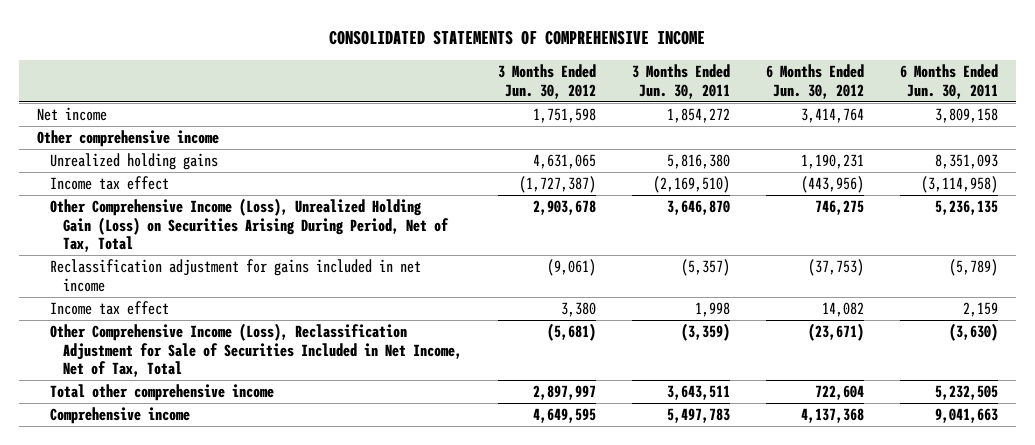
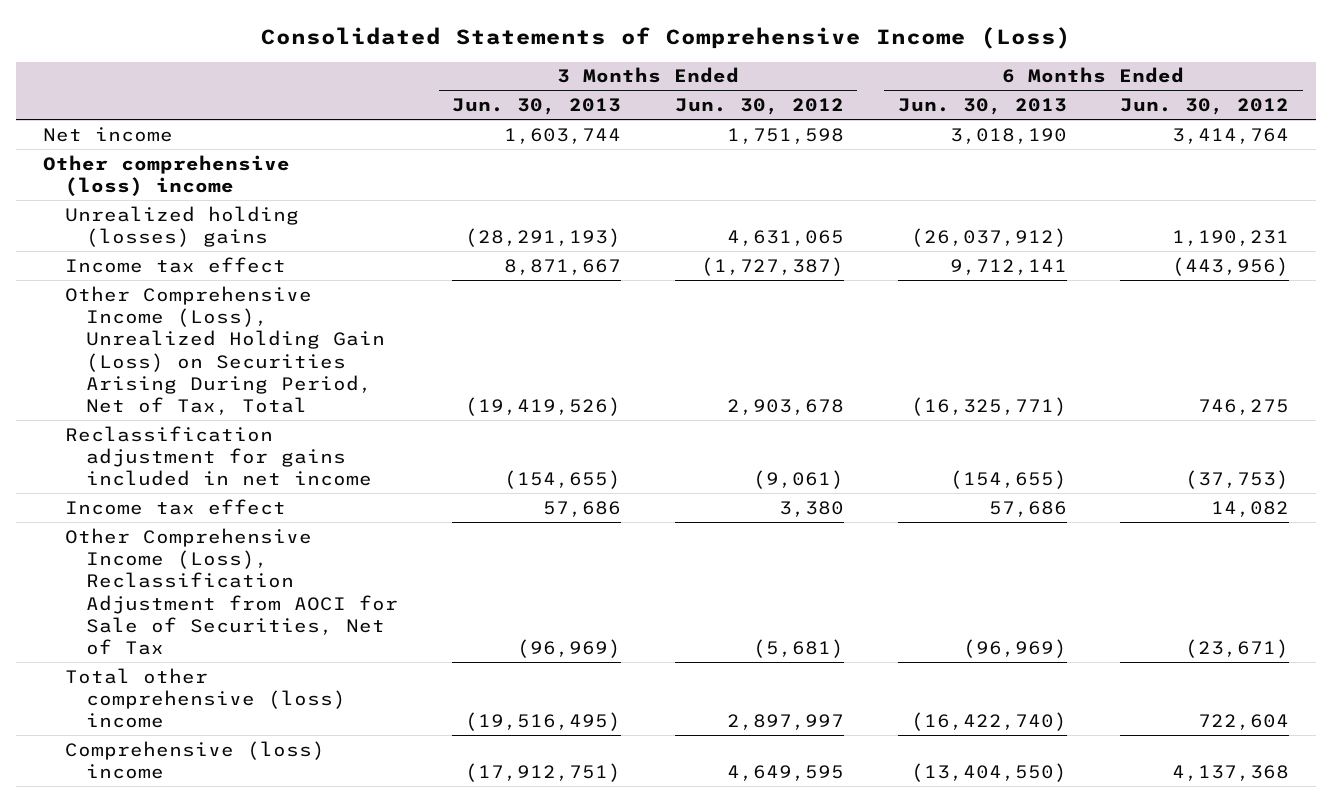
- CONSOLIDATED STATEMENTS OF COMPREHENSIVE INCOME
+ Consolidated Statements of Comprehensive Income (Loss)
- | 3 Months Ended Jun. 30, 2012 | 3 Months Ended Jun. 30, 2011 | 6 Months Ended Jun. 30, 2012 | 6 Months Ended Jun. 30, 2011
+ | 3 Months Ended Jun. 30, 2013 | 3 Months Ended Jun. 30, 2012 | 6 Months Ended Jun. 30, 2013 | 6 Months Ended Jun. 30, 2012
- Other comprehensive income
- Unrealized holding gains | 4,631,065 | 5,816,380 | 1,190,231 | 8,351,093
+ Other comprehensive (loss) income
+ Unrealized holding (losses) gains | (28,291,193) | 4,631,065 | (26,037,912) | 1,190,231
- Other Comprehensive Income (Loss), Reclassification Adjustment for Sale of Securities Included in Net Income, Net of Tax, Total | (5,681) | (3,359) | (23,671) | (3,630)
- Total other comprehensive income | 2,897,997 | 3,643,511 | 722,604 | 5,232,505
- Comprehensive income | 4,649,595 | 5,497,783 | 4,137,368 | 9,041,663
+ Other Comprehensive Income (Loss), Reclassification Adjustment from AOCI for Sale of Securities, Net of Tax | (96,969) | (5,681) | (96,969) | (23,671)
+ Total other comprehensive (loss) income | (19,516,495) | 2,897,997 | (16,422,740) | 722,604
+ Comprehensive (loss) income | (17,912,751) | 4,649,595 | (13,404,550) | 4,137,368

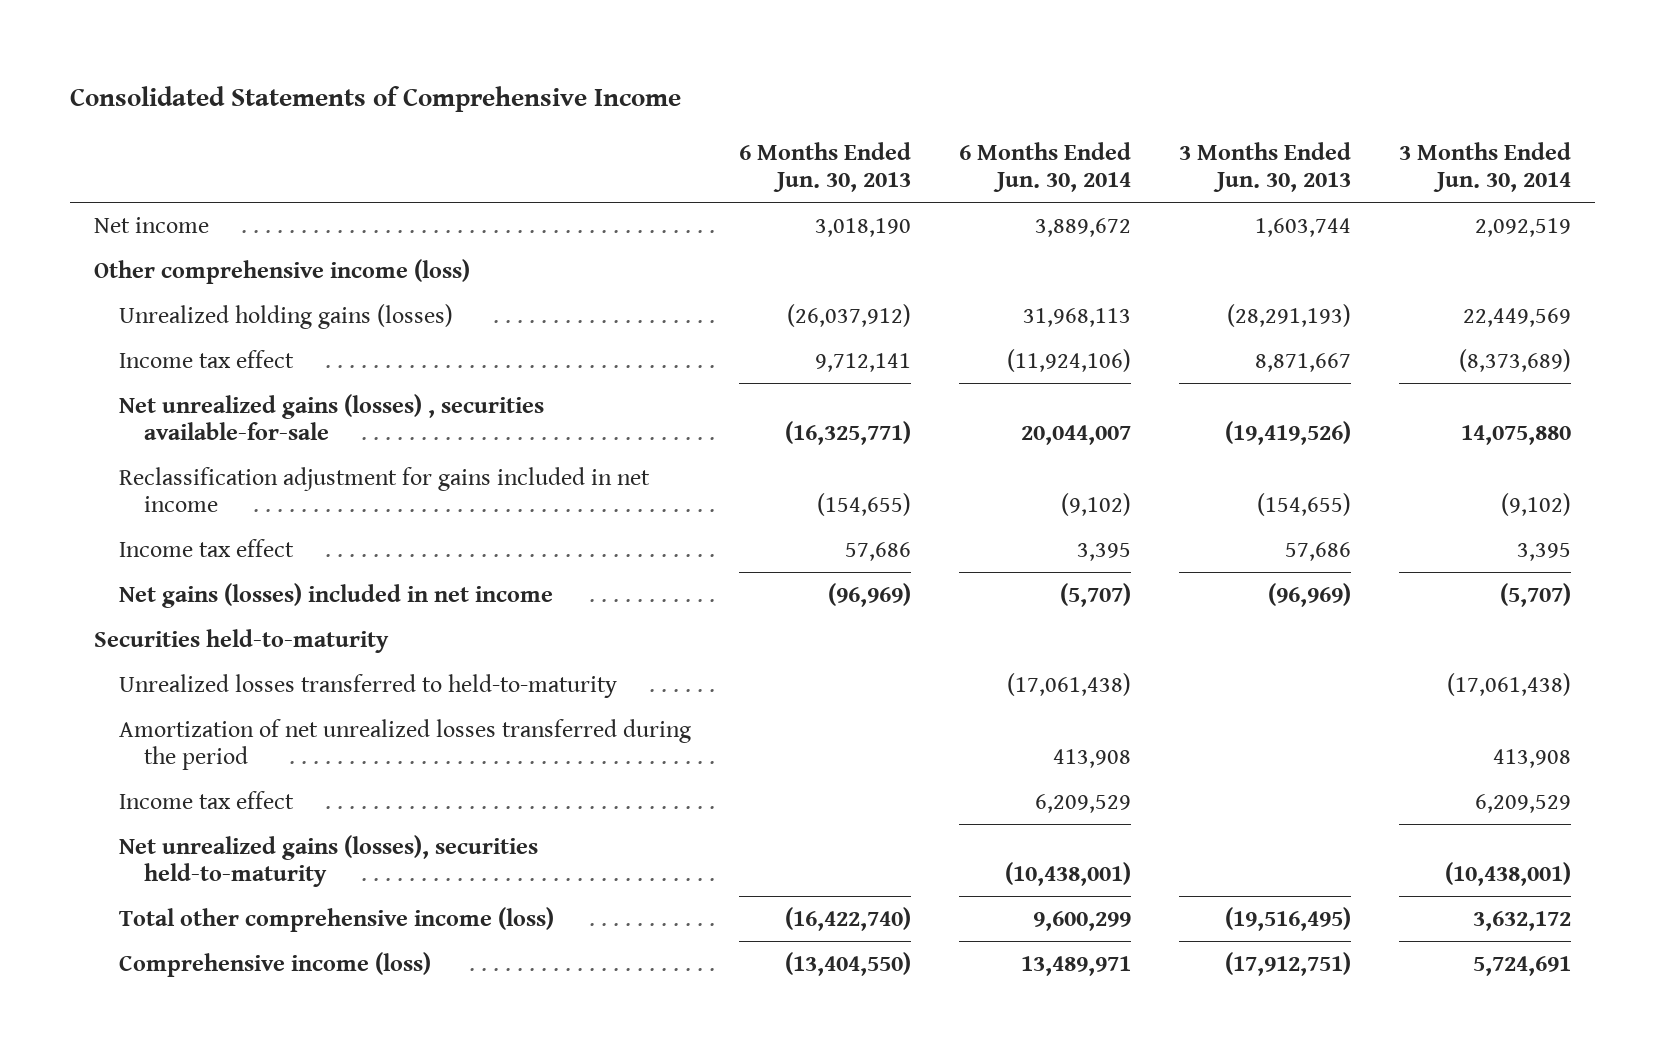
- Consolidated Statements of Comprehensive Income (Loss)
+ Consolidated Statements of Comprehensive Income
- | 3 Months Ended Jun. 30, 2013 | 3 Months Ended Jun. 30, 2012 | 6 Months Ended Jun. 30, 2013 | 6 Months Ended Jun. 30, 2012
+ | 6 Months Ended Jun. 30, 2013 | 6 Months Ended Jun. 30, 2014 | 3 Months Ended Jun. 30, 2013 | 3 Months Ended Jun. 30, 2014
- Other comprehensive (loss) income
- Unrealized holding (losses) gains | (28,291,193) | 4,631,065 | (26,037,912) | 1,190,231
+ Other comprehensive income (loss)
+ Unrealized holding gains (losses) | (26,037,912) | 31,968,113 | (28,291,193) | 22,449,569
- Other Comprehensive Income (Loss), Unrealized Holding Gain (Loss) on Securities Arising During Period, Net of Tax, Total | (19,419,526) | 2,903,678 | (16,325,771) | 746,275
+ Net unrealized gains (losses) , securities available-for-sale | (16,325,771) | 20,044,007 | (19,419,526) | 14,075,880
- Other Comprehensive Income (Loss), Reclassification Adjustment from AOCI for Sale of Securities, Net of Tax | (96,969) | (5,681) | (96,969) | (23,671)
- Total other comprehensive (loss) income | (19,516,495) | 2,897,997 | (16,422,740) | 722,604
- Comprehensive (loss) income | (17,912,751) | 4,649,595 | (13,404,550) | 4,137,368
+ Net gains (losses) included in net income | (96,969) | (5,707) | (96,969) | (5,707)
+ Securities held-to-maturity
+ Unrealized losses transferred to held-to-maturity | | (17,061,438) | | (17,061,438)
+ Amortization of net unrealized losses transferred during the period | | 413,908 | | 413,908
+ Income tax effect | | 6,209,529 | | 6,209,529
+ Net unrealized gains (losses), securities held-to-maturity | | (10,438,001) | | (10,438,001)
+ Total other comprehensive income (loss) | (16,422,740) | 9,600,299 | (19,516,495) | 3,632,172
+ Comprehensive income (loss) | (13,404,550) | 13,489,971 | (17,912,751) | 5,724,691

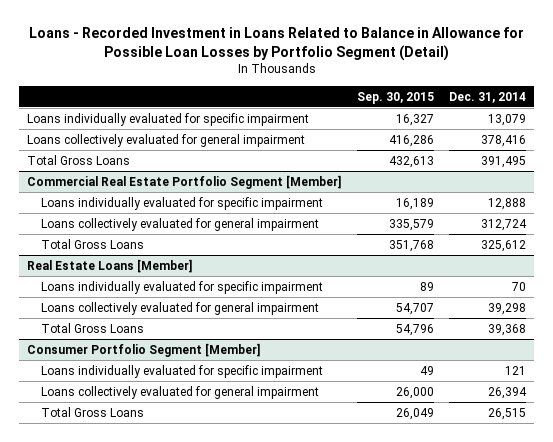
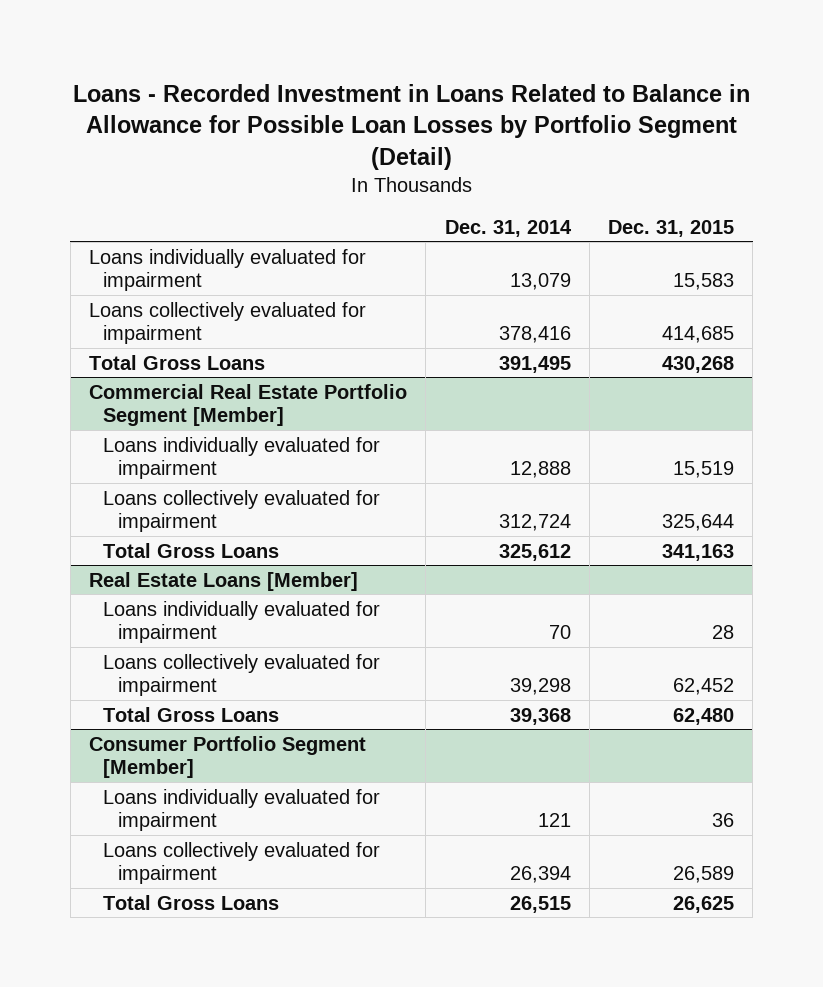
- | Sep. 30, 2015 | Dec. 31, 2014
+ | Dec. 31, 2014 | Dec. 31, 2015
- Loans individually evaluated for specific impairment | 16,327 | 13,079
- Loans collectively evaluated for general impairment | 416,286 | 378,416
+ Loans individually evaluated for impairment | 13,079 | 15,583
+ Loans collectively evaluated for impairment | 378,416 | 414,685
@ Commercial Real Estate Portfolio Segment [Member]
- Loans individually evaluated for specific impairment | 16,189 | 12,888
- Loans collectively evaluated for general impairment | 335,579 | 312,724
+ Loans individually evaluated for impairment | 12,888 | 15,519
+ Loans collectively evaluated for impairment | 312,724 | 325,644
@ Real Estate Loans [Member]
- Loans individually evaluated for specific impairment | 89 | 70
- Loans collectively evaluated for general impairment | 54,707 | 39,298
+ Loans individually evaluated for impairment | 70 | 28
+ Loans collectively evaluated for impairment | 39,298 | 62,452
@ Consumer Portfolio Segment [Member]
- Loans individually evaluated for specific impairment | 49 | 121
- Loans collectively evaluated for general impairment | 26,000 | 26,394
+ Loans individually evaluated for impairment | 121 | 36
+ Loans collectively evaluated for impairment | 26,394 | 26,589

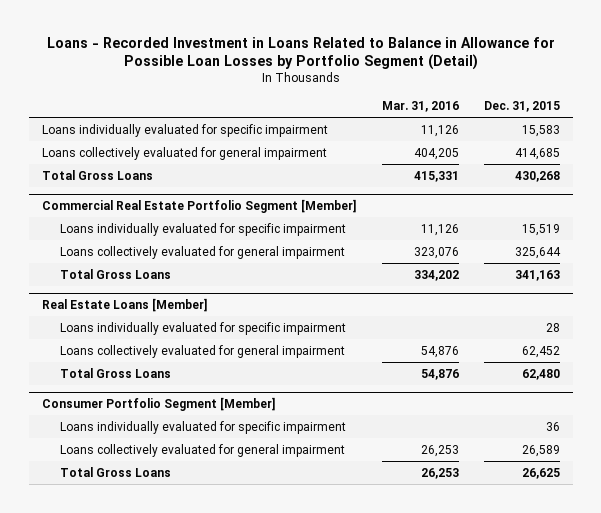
- | Dec. 31, 2014 | Dec. 31, 2015
+ | Mar. 31, 2016 | Dec. 31, 2015
- Loans individually evaluated for impairment | 13,079 | 15,583
- Loans collectively evaluated for impairment | 378,416 | 414,685
+ Loans individually evaluated for specific impairment | 11,126 | 15,583
+ Loans collectively evaluated for general impairment | 404,205 | 414,685
@ Commercial Real Estate Portfolio Segment [Member]
- Loans individually evaluated for impairment | 12,888 | 15,519
- Loans collectively evaluated for impairment | 312,724 | 325,644
+ Loans individually evaluated for specific impairment | 11,126 | 15,519
+ Loans collectively evaluated for general impairment | 323,076 | 325,644
@ Real Estate Loans [Member]
- Loans individually evaluated for impairment | 70 | 28
- Loans collectively evaluated for impairment | 39,298 | 62,452
+ Loans individually evaluated for specific impairment | | 28
+ Loans collectively evaluated for general impairment | 54,876 | 62,452
@ Consumer Portfolio Segment [Member]
- Loans individually evaluated for impairment | 121 | 36
- Loans collectively evaluated for impairment | 26,394 | 26,589
+ Loans individually evaluated for specific impairment | | 36
+ Loans collectively evaluated for general impairment | 26,253 | 26,589

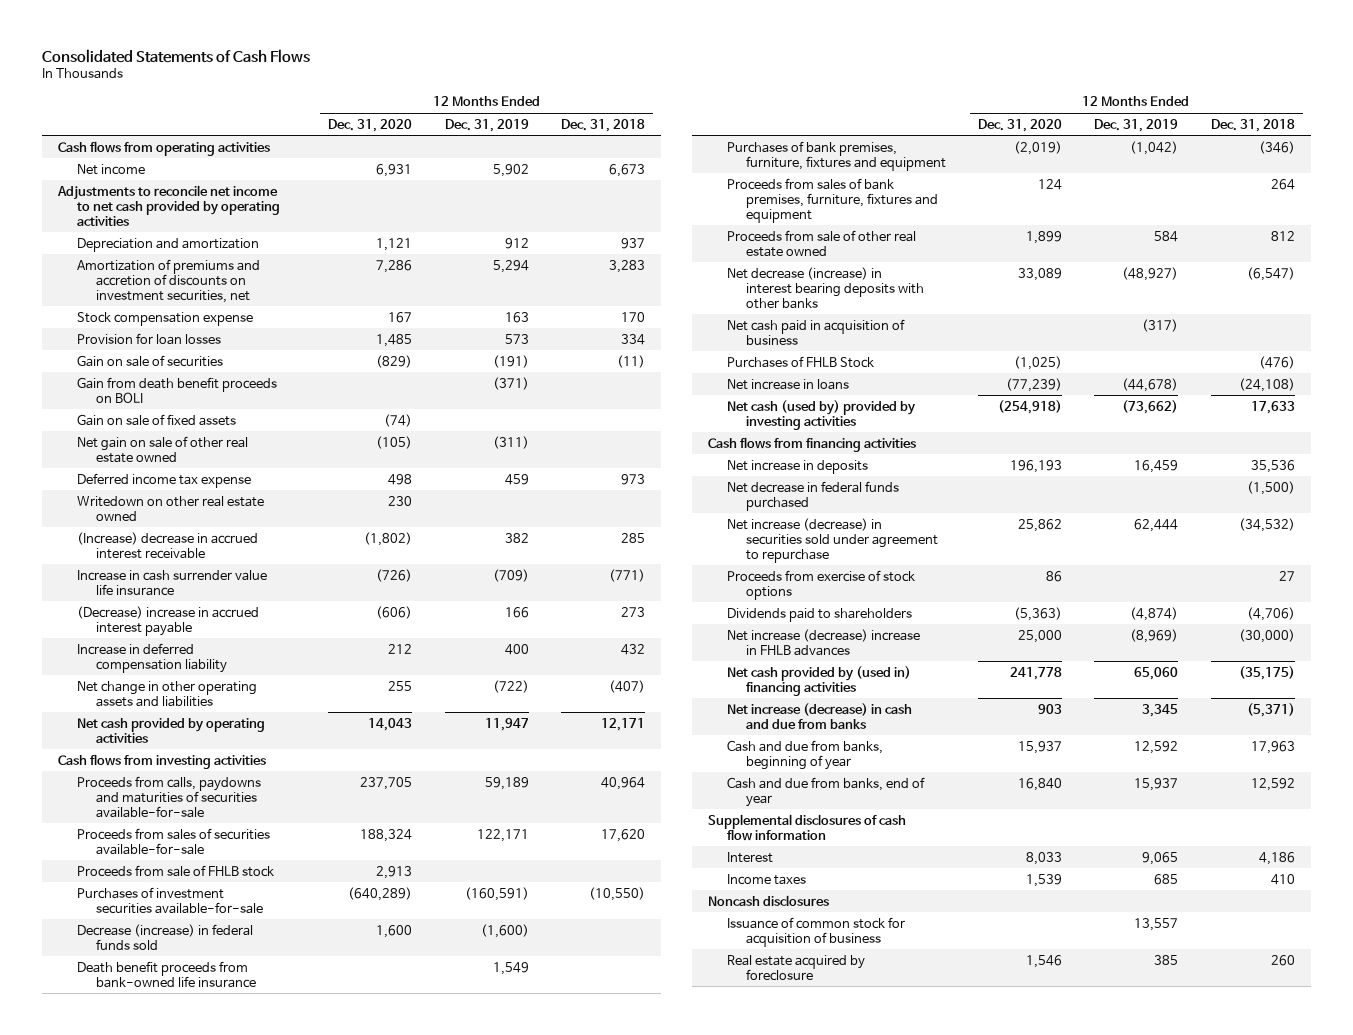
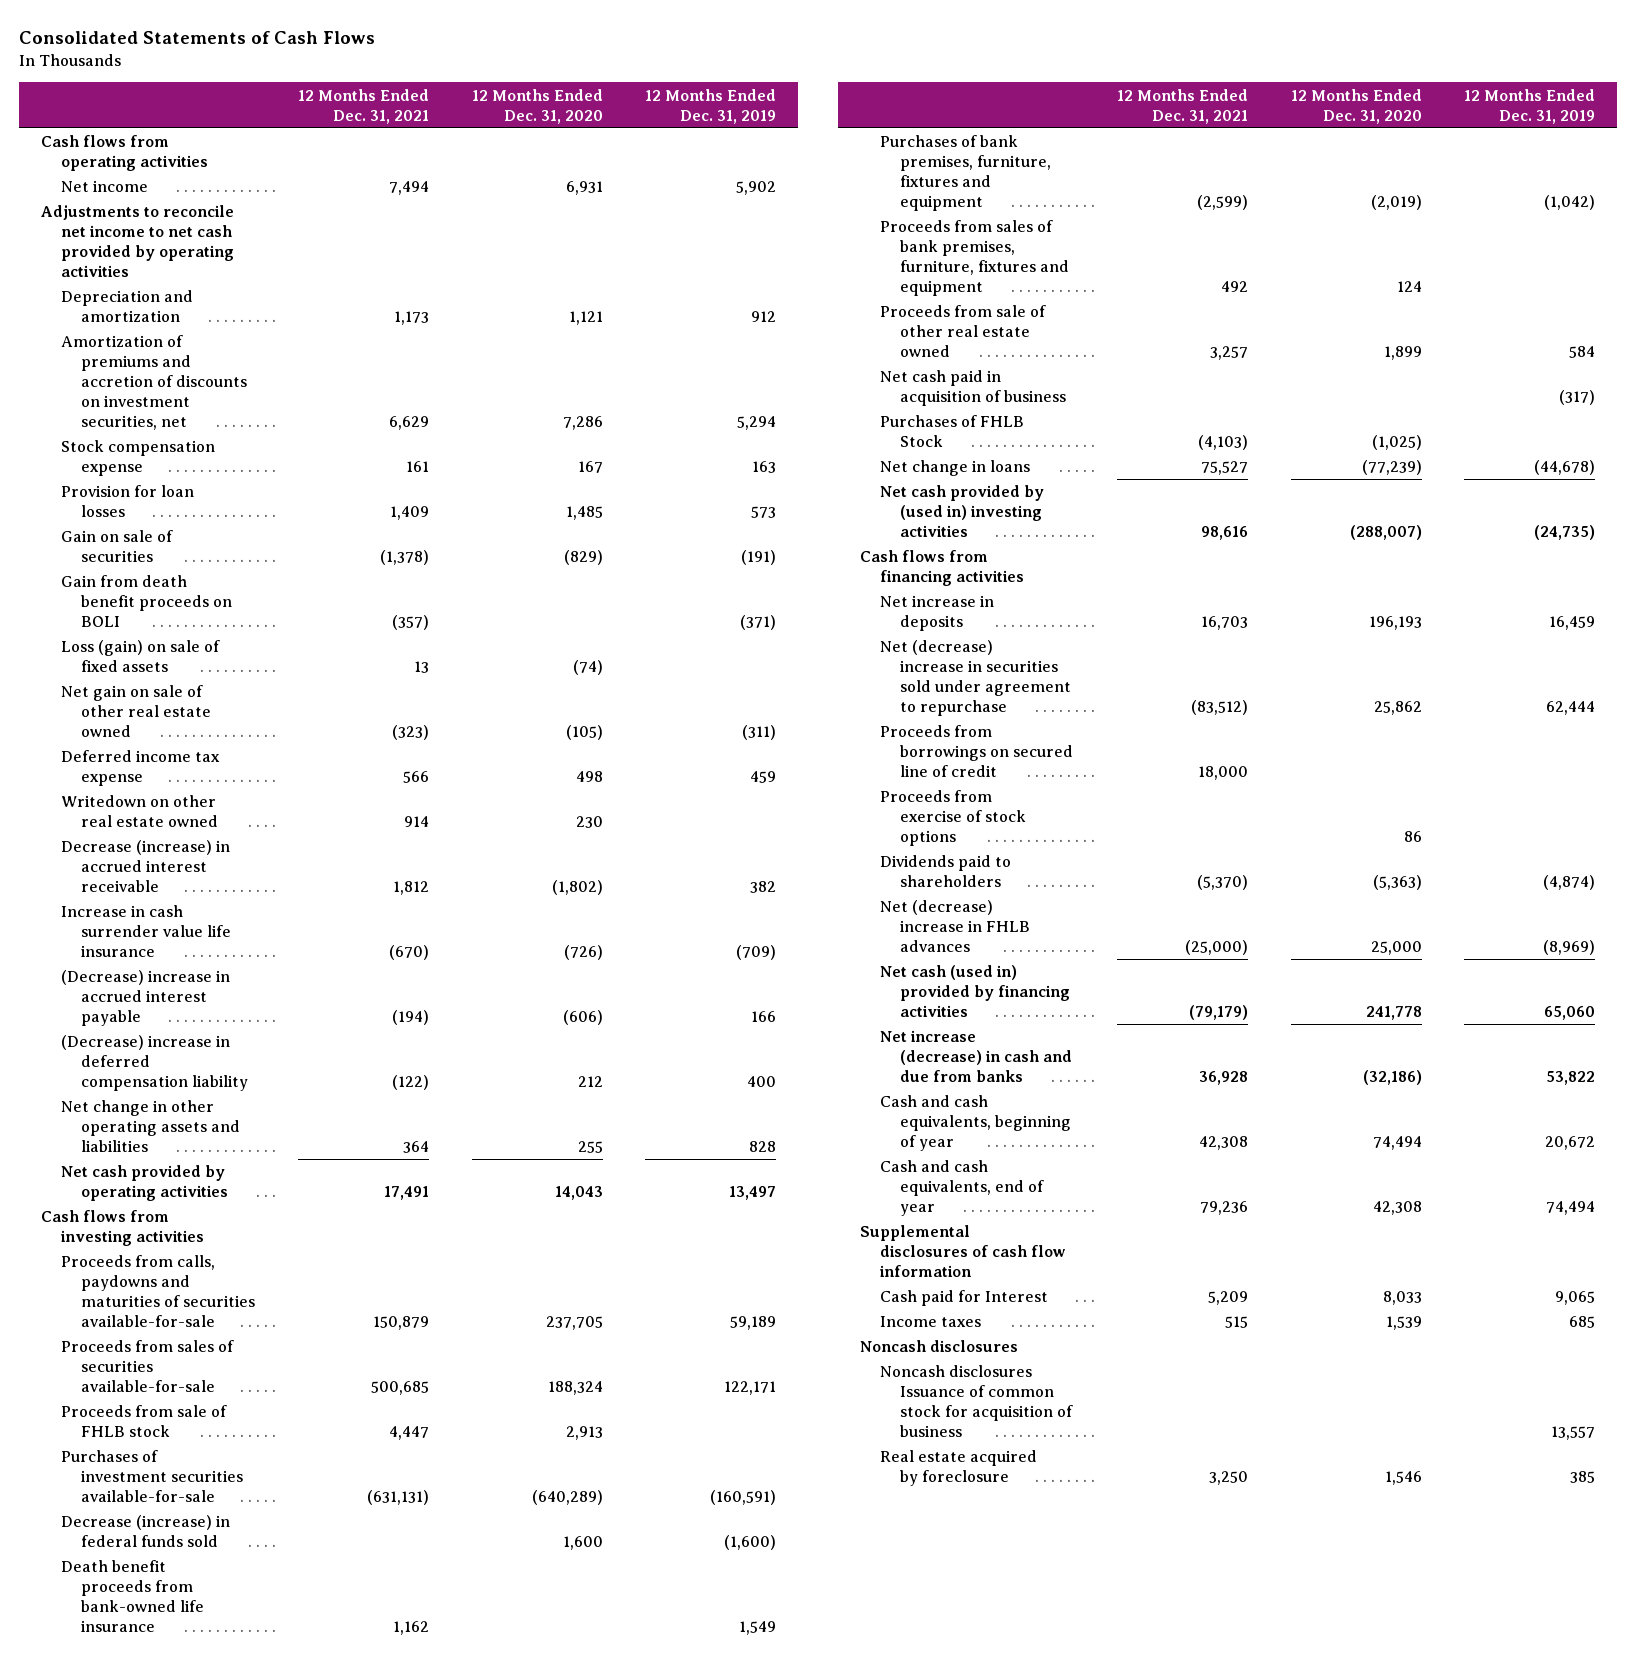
- | 12 Months Ended Dec. 31, 2020 | 12 Months Ended Dec. 31, 2019 | 12 Months Ended Dec. 31, 2018
+ | 12 Months Ended Dec. 31, 2021 | 12 Months Ended Dec. 31, 2020 | 12 Months Ended Dec. 31, 2019
- Gain on sale of fixed assets | (74) | |
+ Loss (gain) on sale of fixed assets | 13 | (74) |
- (Increase) decrease in accrued interest receivable | (1,802) | 382 | 285
+ Decrease (increase) in accrued interest receivable | 1,812 | (1,802) | 382
- Increase in deferred compensation liability | 212 | 400 | 432
- Net change in other operating assets and liabilities | 255 | (722) | (407)
- Net cash provided by operating activities | 14,043 | 11,947 | 12,171
+ (Decrease) increase in deferred compensation liability | (122) | 212 | 400
+ Net change in other operating assets and liabilities | 364 | 255 | 828
+ Net cash provided by operating activities | 17,491 | 14,043 | 13,497
- Net decrease (increase) in interest bearing deposits with other banks | 33,089 | (48,927) | (6,547)
- Net increase in loans | (77,239) | (44,678) | (24,108)
- Net cash (used by) provided by investing activities | (254,918) | (73,662) | 17,633
+ Net change in loans | 75,527 | (77,239) | (44,678)
+ Net cash provided by (used in) investing activities | 98,616 | (288,007) | (24,735)
- Net decrease in federal funds purchased | | | (1,500)
- Net increase (decrease) in securities sold under agreement to repurchase | 25,862 | 62,444 | (34,532)
+ Net (decrease) increase in securities sold under agreement to repurchase | (83,512) | 25,862 | 62,444
+ Proceeds from borrowings on secured line of credit | 18,000 | |
- Net increase (decrease) increase in FHLB advances | 25,000 | (8,969) | (30,000)
- Net cash provided by (used in) financing activities | 241,778 | 65,060 | (35,175)
- Net increase (decrease) in cash and due from banks | 903 | 3,345 | (5,371)
- Cash and due from banks, beginning of year | 15,937 | 12,592 | 17,963
- Cash and due from banks, end of year | 16,840 | 15,937 | 12,592
+ Net (decrease) increase in FHLB advances | (25,000) | 25,000 | (8,969)
+ Net cash (used in) provided by financing activities | (79,179) | 241,778 | 65,060
+ Net increase (decrease) in cash and due from banks | 36,928 | (32,186) | 53,822
+ Cash and cash equivalents, beginning of year | 42,308 | 74,494 | 20,672
+ Cash and cash equivalents, end of year | 79,236 | 42,308 | 74,494
- Interest | 8,033 | 9,065 | 4,186
+ Cash paid for Interest | 5,209 | 8,033 | 9,065
- Issuance of common stock for acquisition of business | | 13,557 |
+ Noncash disclosures Issuance of common stock for acquisition of business | | | 13,557

